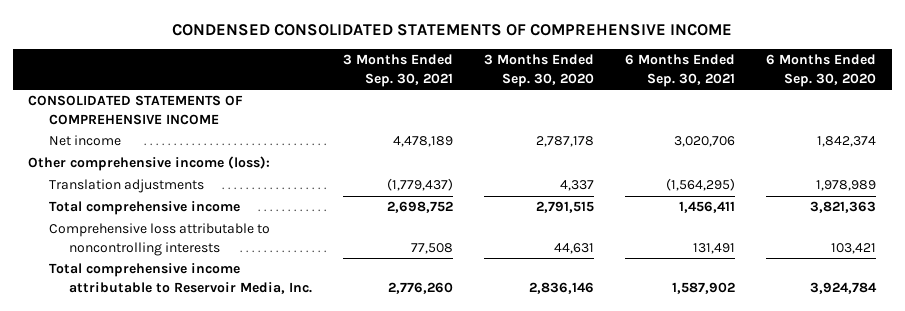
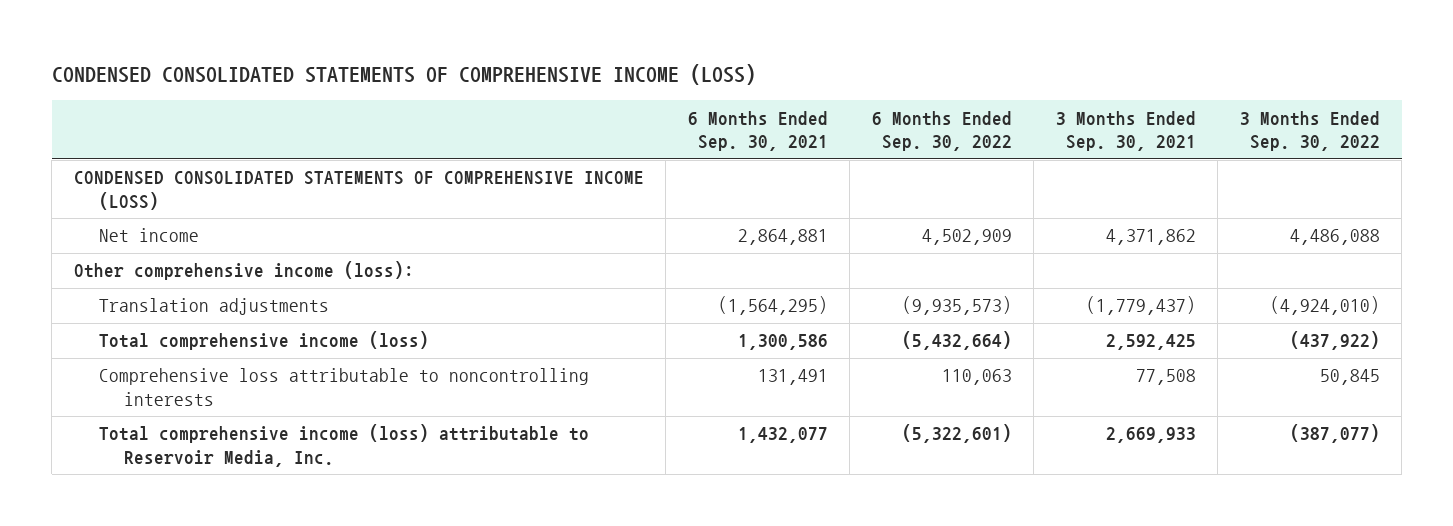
- CONDENSED CONSOLIDATED STATEMENTS OF COMPREHENSIVE INCOME
+ CONDENSED CONSOLIDATED STATEMENTS OF COMPREHENSIVE INCOME (LOSS)
- | 3 Months Ended Sep. 30, 2021 | 3 Months Ended Sep. 30, 2020 | 6 Months Ended Sep. 30, 2021 | 6 Months Ended Sep. 30, 2020
+ | 6 Months Ended Sep. 30, 2021 | 6 Months Ended Sep. 30, 2022 | 3 Months Ended Sep. 30, 2021 | 3 Months Ended Sep. 30, 2022
- CONSOLIDATED STATEMENTS OF COMPREHENSIVE INCOME
- Net income | 4,478,189 | 2,787,178 | 3,020,706 | 1,842,374
+ CONDENSED CONSOLIDATED STATEMENTS OF COMPREHENSIVE INCOME (LOSS)
+ Net income | 2,864,881 | 4,502,909 | 4,371,862 | 4,486,088
- Total comprehensive income | 2,698,752 | 2,791,515 | 1,456,411 | 3,821,363
+ Total comprehensive income (loss) | 1,300,586 | (5,432,664) | 2,592,425 | (437,922)
- Total comprehensive income attributable to Reservoir Media, Inc. | 2,776,260 | 2,836,146 | 1,587,902 | 3,924,784
+ Total comprehensive income (loss) attributable to Reservoir Media, Inc. | 1,432,077 | (5,322,601) | 2,669,933 | (387,077)

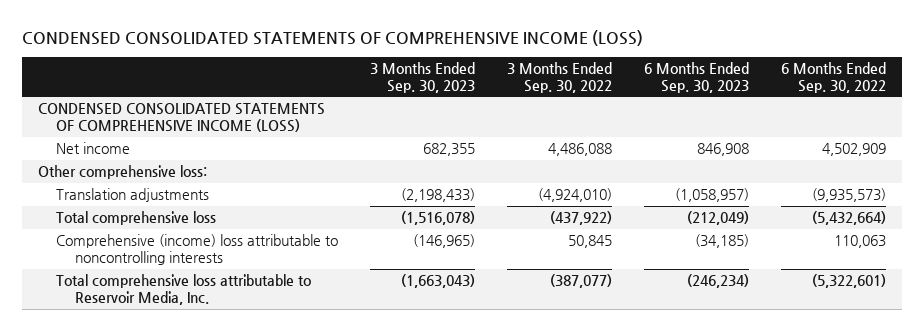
- | 6 Months Ended Sep. 30, 2021 | 6 Months Ended Sep. 30, 2022 | 3 Months Ended Sep. 30, 2021 | 3 Months Ended Sep. 30, 2022
+ | 3 Months Ended Sep. 30, 2023 | 3 Months Ended Sep. 30, 2022 | 6 Months Ended Sep. 30, 2023 | 6 Months Ended Sep. 30, 2022
- Other comprehensive income (loss):
+ Other comprehensive loss:
- Total comprehensive income (loss) | 1,300,586 | (5,432,664) | 2,592,425 | (437,922)
- Comprehensive loss attributable to noncontrolling interests | 131,491 | 110,063 | 77,508 | 50,845
- Total comprehensive income (loss) attributable to Reservoir Media, Inc. | 1,432,077 | (5,322,601) | 2,669,933 | (387,077)
+ Total comprehensive loss | (1,516,078) | (437,922) | (212,049) | (5,432,664)
+ Comprehensive (income) loss attributable to noncontrolling interests | (146,965) | 50,845 | (34,185) | 110,063
+ Total comprehensive loss attributable to Reservoir Media, Inc. | (1,663,043) | (387,077) | (246,234) | (5,322,601)

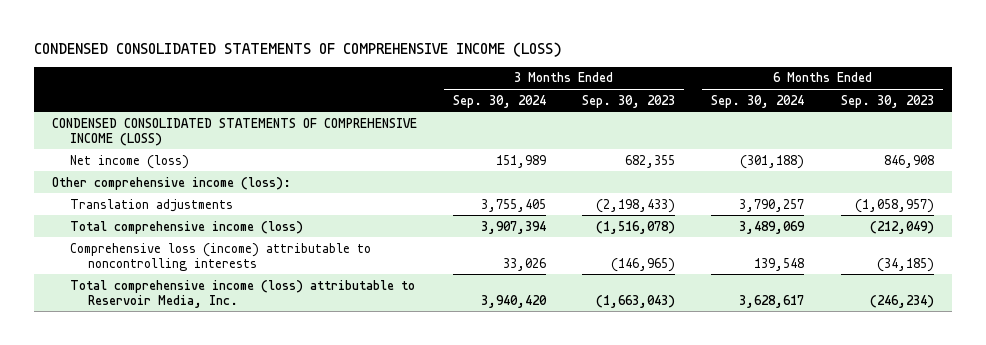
- | 3 Months Ended Sep. 30, 2023 | 3 Months Ended Sep. 30, 2022 | 6 Months Ended Sep. 30, 2023 | 6 Months Ended Sep. 30, 2022
+ | 3 Months Ended Sep. 30, 2024 | 3 Months Ended Sep. 30, 2023 | 6 Months Ended Sep. 30, 2024 | 6 Months Ended Sep. 30, 2023
- Net income | 682,355 | 4,486,088 | 846,908 | 4,502,909
- Other comprehensive loss:
+ Net income (loss) | 151,989 | 682,355 | (301,188) | 846,908
+ Other comprehensive income (loss):
- Total comprehensive loss | (1,516,078) | (437,922) | (212,049) | (5,432,664)
- Comprehensive (income) loss attributable to noncontrolling interests | (146,965) | 50,845 | (34,185) | 110,063
- Total comprehensive loss attributable to Reservoir Media, Inc. | (1,663,043) | (387,077) | (246,234) | (5,322,601)
+ Total comprehensive income (loss) | 3,907,394 | (1,516,078) | 3,489,069 | (212,049)
+ Comprehensive loss (income) attributable to noncontrolling interests | 33,026 | (146,965) | 139,548 | (34,185)
+ Total comprehensive income (loss) attributable to Reservoir Media, Inc. | 3,940,420 | (1,663,043) | 3,628,617 | (246,234)

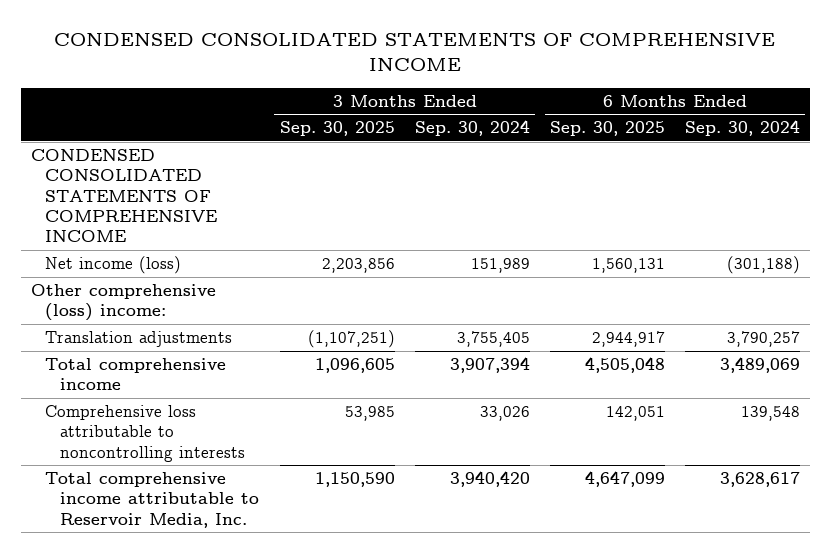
- CONDENSED CONSOLIDATED STATEMENTS OF COMPREHENSIVE INCOME (LOSS)
+ CONDENSED CONSOLIDATED STATEMENTS OF COMPREHENSIVE INCOME
- | 3 Months Ended Sep. 30, 2024 | 3 Months Ended Sep. 30, 2023 | 6 Months Ended Sep. 30, 2024 | 6 Months Ended Sep. 30, 2023
+ | 3 Months Ended Sep. 30, 2025 | 3 Months Ended Sep. 30, 2024 | 6 Months Ended Sep. 30, 2025 | 6 Months Ended Sep. 30, 2024
- CONDENSED CONSOLIDATED STATEMENTS OF COMPREHENSIVE INCOME (LOSS)
+ CONDENSED CONSOLIDATED STATEMENTS OF COMPREHENSIVE INCOME
- Other comprehensive income (loss):
+ Other comprehensive (loss) income:
- Total comprehensive income (loss) | 3,907,394 | (1,516,078) | 3,489,069 | (212,049)
- Comprehensive loss (income) attributable to noncontrolling interests | 33,026 | (146,965) | 139,548 | (34,185)
- Total comprehensive income (loss) attributable to Reservoir Media, Inc. | 3,940,420 | (1,663,043) | 3,628,617 | (246,234)
+ Total comprehensive income | 1,096,605 | 3,907,394 | 4,505,048 | 3,489,069
+ Comprehensive loss attributable to noncontrolling interests | 53,985 | 33,026 | 142,051 | 139,548
+ Total comprehensive income attributable to Reservoir Media, Inc. | 1,150,590 | 3,940,420 | 4,647,099 | 3,628,617

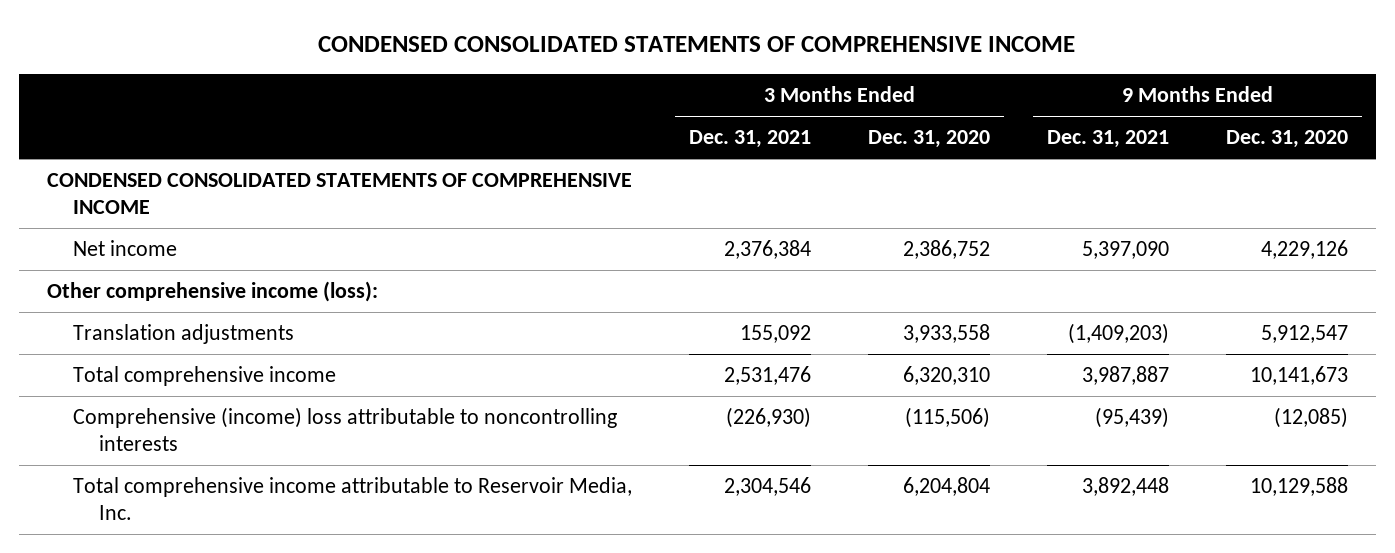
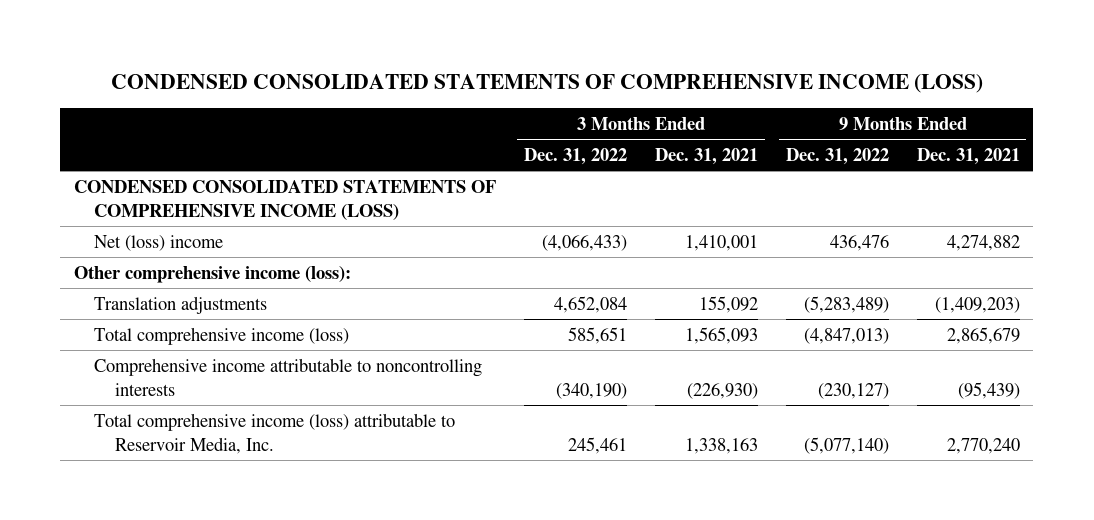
- CONDENSED CONSOLIDATED STATEMENTS OF COMPREHENSIVE INCOME
+ CONDENSED CONSOLIDATED STATEMENTS OF COMPREHENSIVE INCOME (LOSS)
- | 3 Months Ended Dec. 31, 2021 | 3 Months Ended Dec. 31, 2020 | 9 Months Ended Dec. 31, 2021 | 9 Months Ended Dec. 31, 2020
+ | 3 Months Ended Dec. 31, 2022 | 3 Months Ended Dec. 31, 2021 | 9 Months Ended Dec. 31, 2022 | 9 Months Ended Dec. 31, 2021
- CONDENSED CONSOLIDATED STATEMENTS OF COMPREHENSIVE INCOME
- Net income | 2,376,384 | 2,386,752 | 5,397,090 | 4,229,126
+ CONDENSED CONSOLIDATED STATEMENTS OF COMPREHENSIVE INCOME (LOSS)
+ Net (loss) income | (4,066,433) | 1,410,001 | 436,476 | 4,274,882
- Total comprehensive income | 2,531,476 | 6,320,310 | 3,987,887 | 10,141,673
- Comprehensive (income) loss attributable to noncontrolling interests | (226,930) | (115,506) | (95,439) | (12,085)
- Total comprehensive income attributable to Reservoir Media, Inc. | 2,304,546 | 6,204,804 | 3,892,448 | 10,129,588
+ Total comprehensive income (loss) | 585,651 | 1,565,093 | (4,847,013) | 2,865,679
+ Comprehensive income attributable to noncontrolling interests | (340,190) | (226,930) | (230,127) | (95,439)
+ Total comprehensive income (loss) attributable to Reservoir Media, Inc. | 245,461 | 1,338,163 | (5,077,140) | 2,770,240

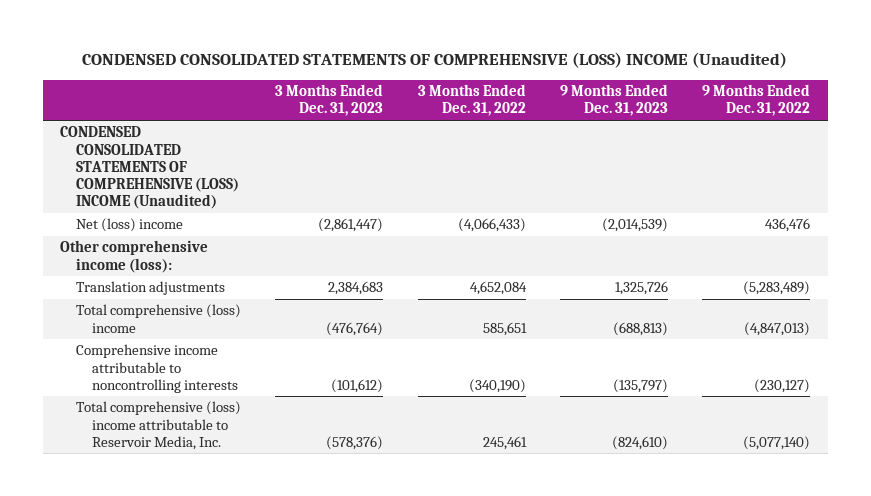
- CONDENSED CONSOLIDATED STATEMENTS OF COMPREHENSIVE INCOME (LOSS)
+ CONDENSED CONSOLIDATED STATEMENTS OF COMPREHENSIVE (LOSS) INCOME (Unaudited)
- | 3 Months Ended Dec. 31, 2022 | 3 Months Ended Dec. 31, 2021 | 9 Months Ended Dec. 31, 2022 | 9 Months Ended Dec. 31, 2021
+ | 3 Months Ended Dec. 31, 2023 | 3 Months Ended Dec. 31, 2022 | 9 Months Ended Dec. 31, 2023 | 9 Months Ended Dec. 31, 2022
- CONDENSED CONSOLIDATED STATEMENTS OF COMPREHENSIVE INCOME (LOSS)
+ CONDENSED CONSOLIDATED STATEMENTS OF COMPREHENSIVE (LOSS) INCOME (Unaudited)
- Total comprehensive income (loss) | 585,651 | 1,565,093 | (4,847,013) | 2,865,679
+ Total comprehensive (loss) income | (476,764) | 585,651 | (688,813) | (4,847,013)
- Total comprehensive income (loss) attributable to Reservoir Media, Inc. | 245,461 | 1,338,163 | (5,077,140) | 2,770,240
+ Total comprehensive (loss) income attributable to Reservoir Media, Inc. | (578,376) | 245,461 | (824,610) | (5,077,140)

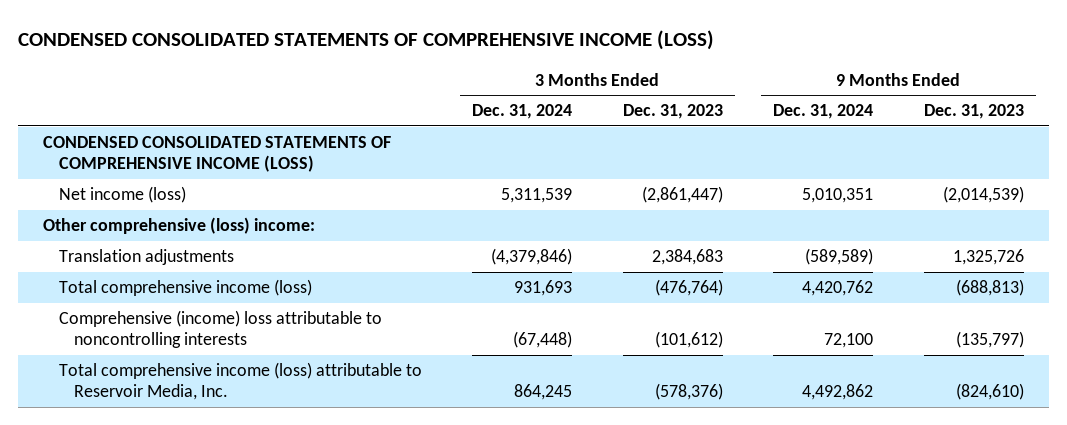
- CONDENSED CONSOLIDATED STATEMENTS OF COMPREHENSIVE (LOSS) INCOME (Unaudited)
+ CONDENSED CONSOLIDATED STATEMENTS OF COMPREHENSIVE INCOME (LOSS)
- | 3 Months Ended Dec. 31, 2023 | 3 Months Ended Dec. 31, 2022 | 9 Months Ended Dec. 31, 2023 | 9 Months Ended Dec. 31, 2022
+ | 3 Months Ended Dec. 31, 2024 | 3 Months Ended Dec. 31, 2023 | 9 Months Ended Dec. 31, 2024 | 9 Months Ended Dec. 31, 2023
- CONDENSED CONSOLIDATED STATEMENTS OF COMPREHENSIVE (LOSS) INCOME (Unaudited)
- Net (loss) income | (2,861,447) | (4,066,433) | (2,014,539) | 436,476
- Other comprehensive income (loss):
+ CONDENSED CONSOLIDATED STATEMENTS OF COMPREHENSIVE INCOME (LOSS)
+ Net income (loss) | 5,311,539 | (2,861,447) | 5,010,351 | (2,014,539)
+ Other comprehensive (loss) income:
- Total comprehensive (loss) income | (476,764) | 585,651 | (688,813) | (4,847,013)
- Comprehensive income attributable to noncontrolling interests | (101,612) | (340,190) | (135,797) | (230,127)
- Total comprehensive (loss) income attributable to Reservoir Media, Inc. | (578,376) | 245,461 | (824,610) | (5,077,140)
+ Total comprehensive income (loss) | 931,693 | (476,764) | 4,420,762 | (688,813)
+ Comprehensive (income) loss attributable to noncontrolling interests | (67,448) | (101,612) | 72,100 | (135,797)
+ Total comprehensive income (loss) attributable to Reservoir Media, Inc. | 864,245 | (578,376) | 4,492,862 | (824,610)

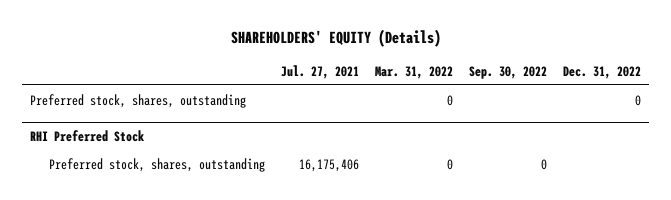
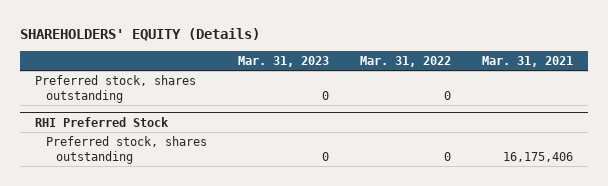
- | Jul. 27, 2021 | Mar. 31, 2022 | Sep. 30, 2022 | Dec. 31, 2022
+ | Mar. 31, 2023 | Mar. 31, 2022 | Mar. 31, 2021
- Preferred stock, shares, outstanding | | 0 | | 0
+ Preferred stock, shares outstanding | 0 | 0 |
@ RHI Preferred Stock
- Preferred stock, shares, outstanding | 16,175,406 | 0 | 0 |
+ Preferred stock, shares outstanding | 0 | 0 | 16,175,406

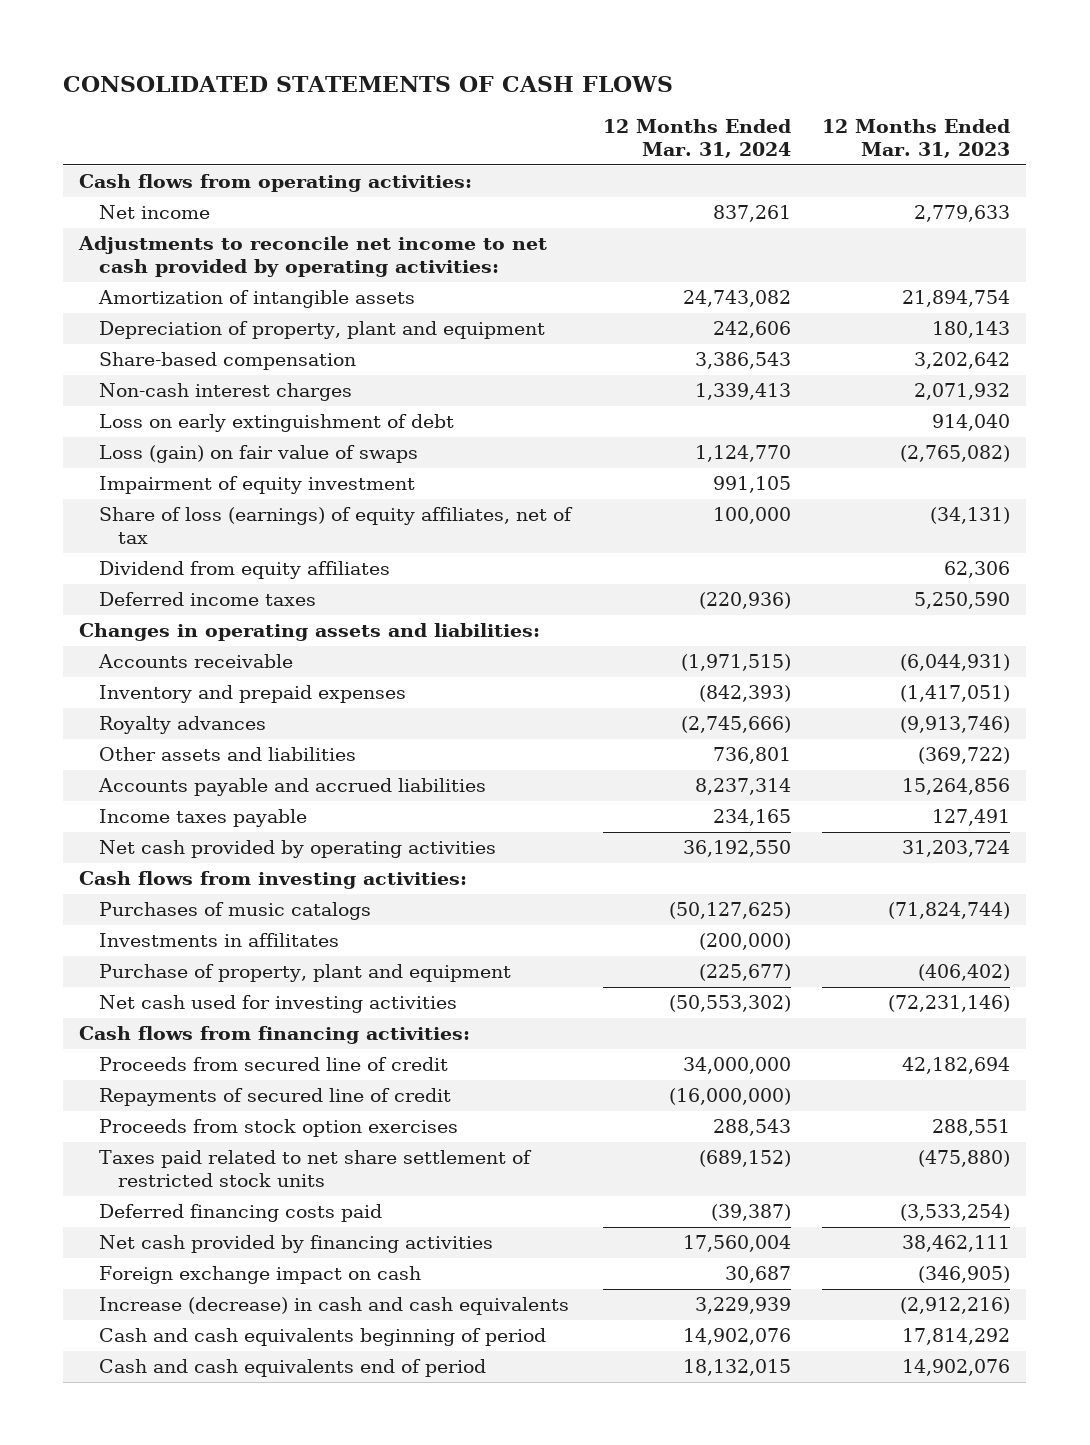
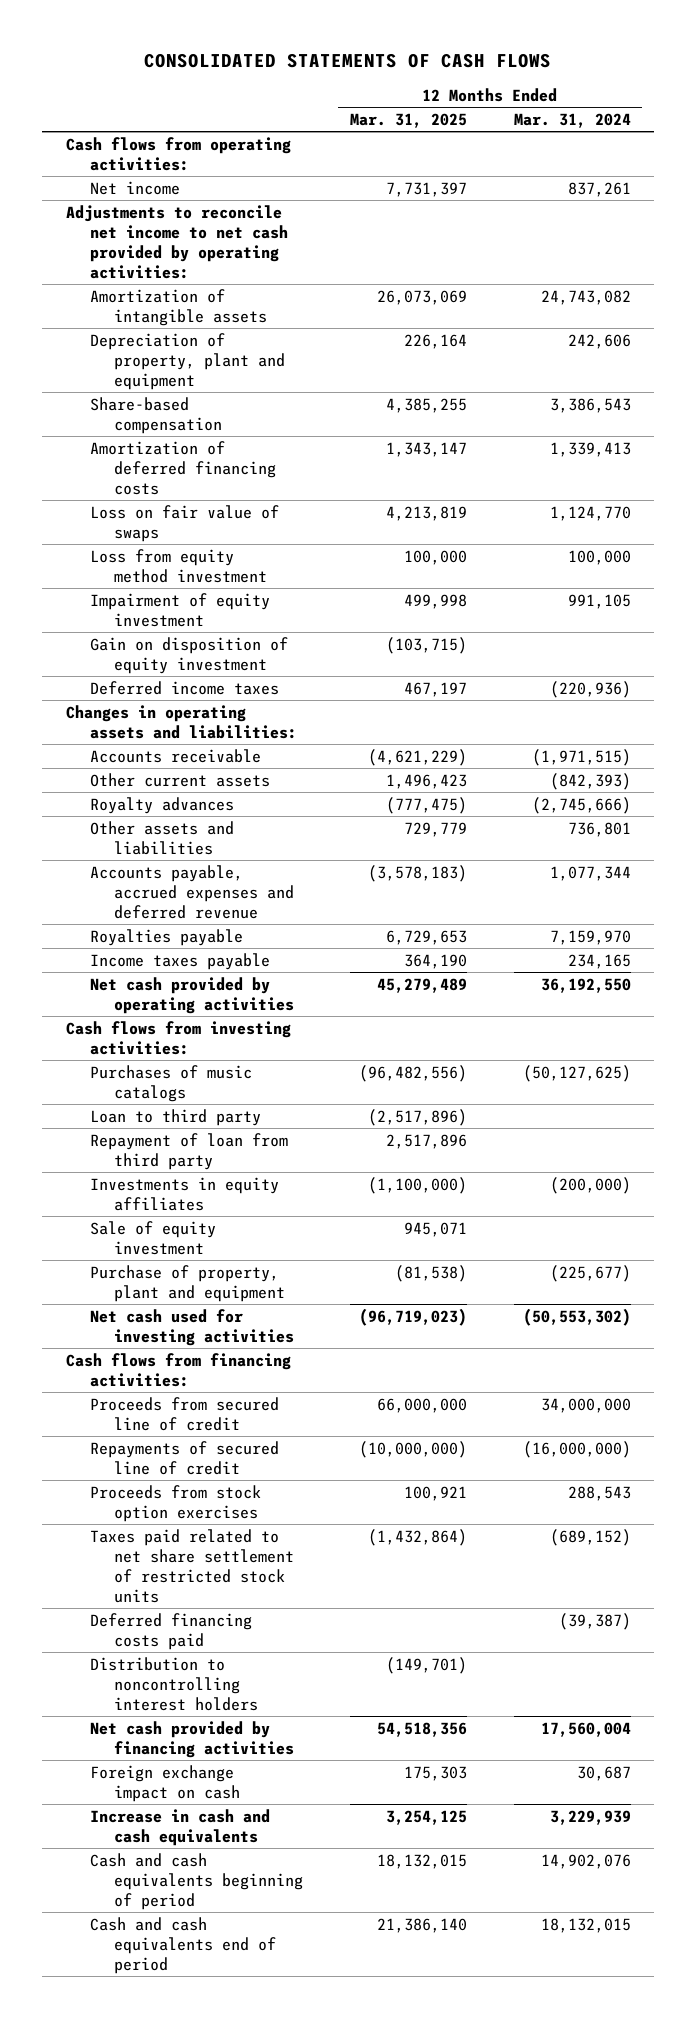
- | 12 Months Ended Mar. 31, 2024 | 12 Months Ended Mar. 31, 2023
+ | 12 Months Ended Mar. 31, 2025 | 12 Months Ended Mar. 31, 2024
- Non-cash interest charges | 1,339,413 | 2,071,932
- Loss on early extinguishment of debt | | 914,040
- Loss (gain) on fair value of swaps | 1,124,770 | (2,765,082)
+ Amortization of deferred financing costs | 1,343,147 | 1,339,413
+ Loss on fair value of swaps | 4,213,819 | 1,124,770
+ Loss from equity method investment | 100,000 | 100,000
- Share of loss (earnings) of equity affiliates, net of tax | 100,000 | (34,131)
- Dividend from equity affiliates | | 62,306
+ Gain on disposition of equity investment | (103,715) |
- Inventory and prepaid expenses | (842,393) | (1,417,051)
+ Other current assets | 1,496,423 | (842,393)
- Accounts payable and accrued liabilities | 8,237,314 | 15,264,856
+ Accounts payable, accrued expenses and deferred revenue | (3,578,183) | 1,077,344
+ Royalties payable | 6,729,653 | 7,159,970
- Investments in affilitates | (200,000) |
+ Loan to third party | (2,517,896) |
+ Repayment of loan from third party | 2,517,896 |
+ Investments in equity affiliates | (1,100,000) | (200,000)
+ Sale of equity investment | 945,071 |
+ Distribution to noncontrolling interest holders | (149,701) |
- Increase (decrease) in cash and cash equivalents | 3,229,939 | (2,912,216)
+ Increase in cash and cash equivalents | 3,254,125 | 3,229,939

